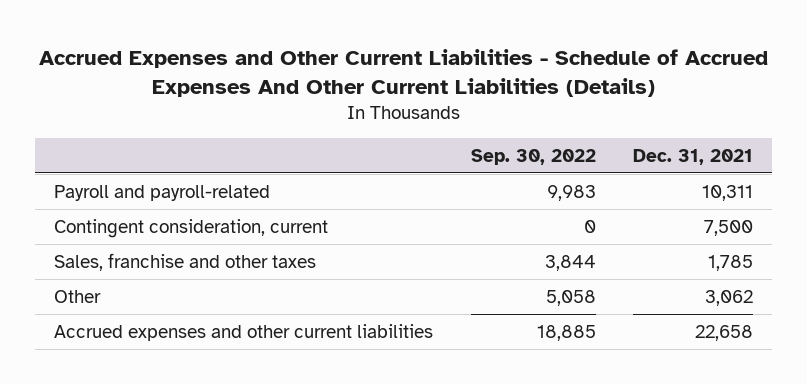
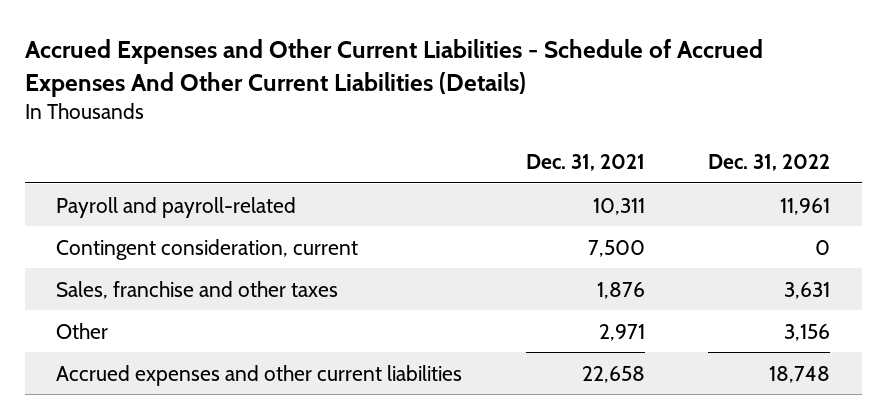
- | Sep. 30, 2022 | Dec. 31, 2021
+ | Dec. 31, 2021 | Dec. 31, 2022
- Sales, franchise and other taxes | 3,844 | 1,785
- Other | 5,058 | 3,062
+ Sales, franchise and other taxes | 1,876 | 3,631
+ Other | 2,971 | 3,156

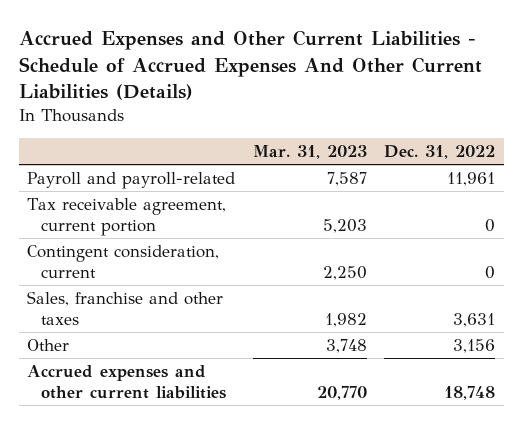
- | Dec. 31, 2021 | Dec. 31, 2022
+ | Mar. 31, 2023 | Dec. 31, 2022
+ Tax receivable agreement, current portion | 5,203 | 0

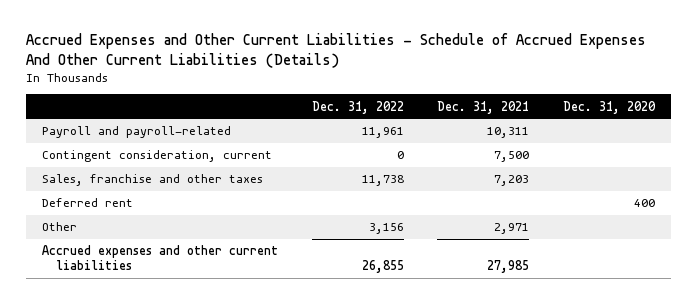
- | Mar. 31, 2023 | Dec. 31, 2022
+ | Dec. 31, 2022 | Dec. 31, 2021 | Dec. 31, 2020
- Tax receivable agreement, current portion | 5,203 | 0
- Sales, franchise and other taxes | 1,982 | 3,631
+ Sales, franchise and other taxes | 11,738 | 7,203 |
+ Deferred rent | | | 400
- Accrued expenses and other current liabilities | 20,770 | 18,748
+ Accrued expenses and other current liabilities | 26,855 | 27,985 |

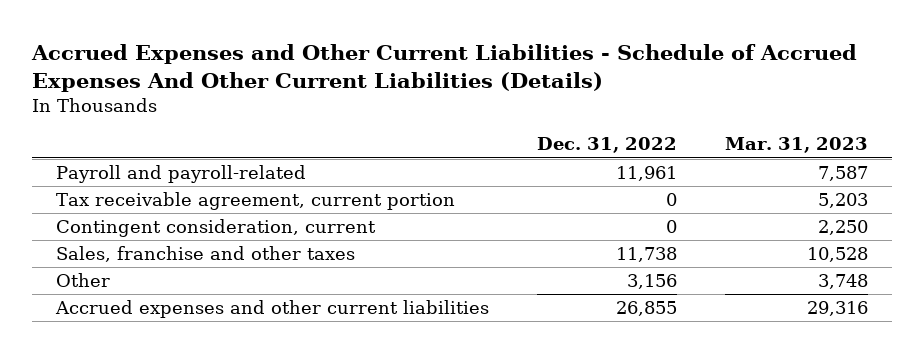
- | Dec. 31, 2022 | Dec. 31, 2021 | Dec. 31, 2020
+ | Dec. 31, 2022 | Mar. 31, 2023
+ Tax receivable agreement, current portion | 0 | 5,203
- Deferred rent | | | 400

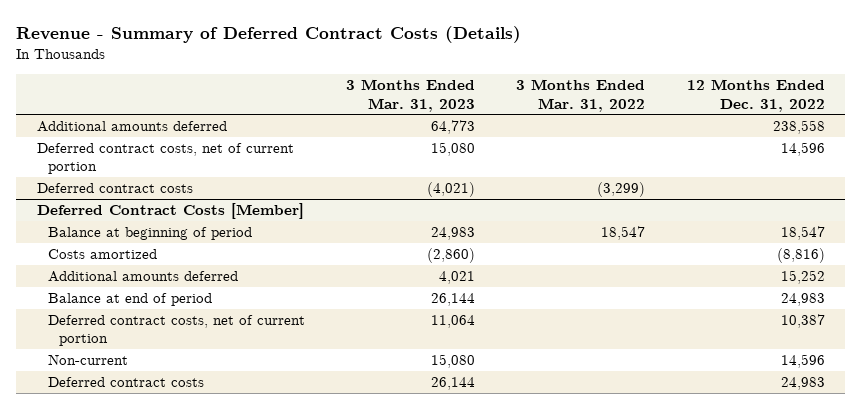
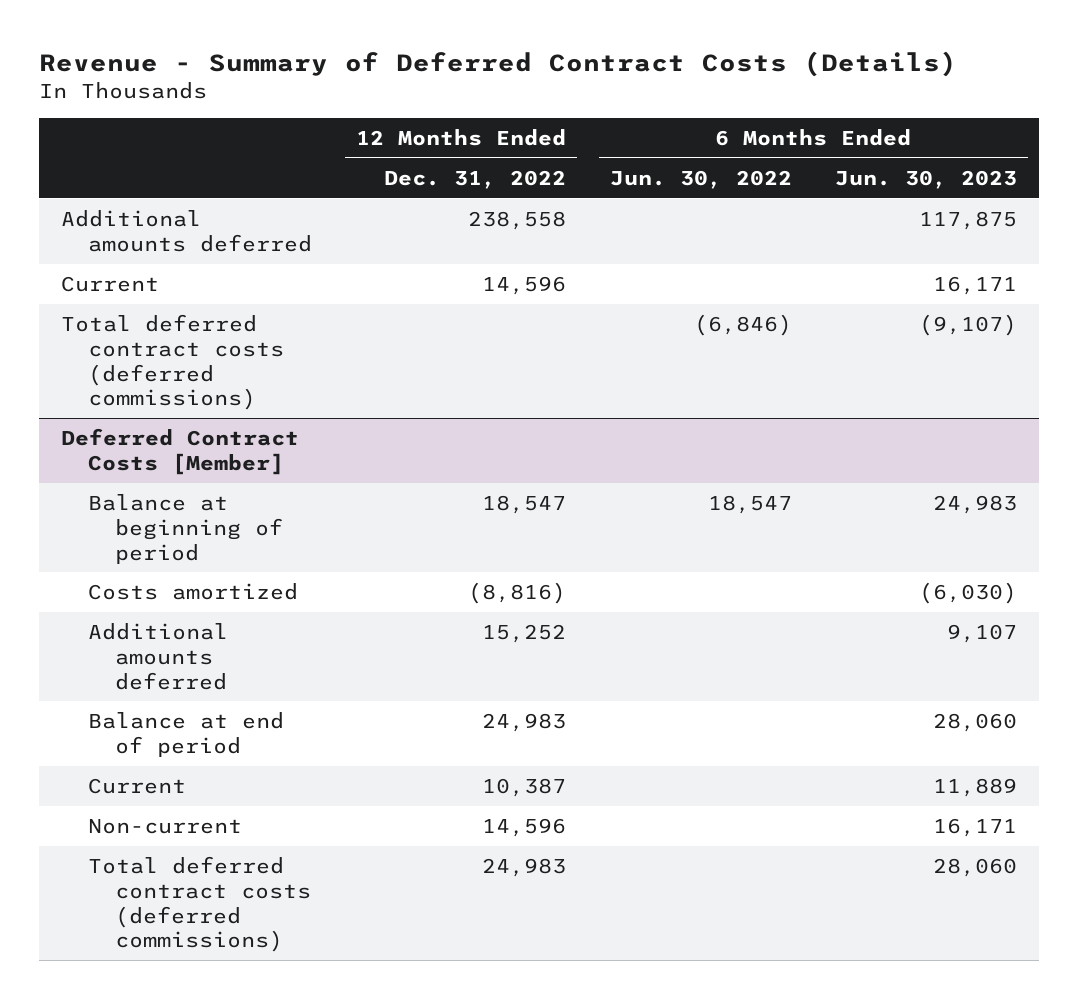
- | 3 Months Ended Mar. 31, 2023 | 3 Months Ended Mar. 31, 2022 | 12 Months Ended Dec. 31, 2022
+ | 12 Months Ended Dec. 31, 2022 | 6 Months Ended Jun. 30, 2022 | 6 Months Ended Jun. 30, 2023
- Deferred contract costs, net of current portion | 15,080 | | 14,596
- Deferred contract costs | (4,021) | (3,299) |
+ Current | 14,596 | | 16,171
+ Total deferred contract costs (deferred commissions) | | (6,846) | (9,107)
@ Deferred Contract Costs [Member]
- Deferred contract costs, net of current portion | 11,064 | | 10,387
+ Current | 10,387 | | 11,889
- Deferred contract costs | 26,144 | | 24,983
+ Total deferred contract costs (deferred commissions) | 24,983 | | 28,060

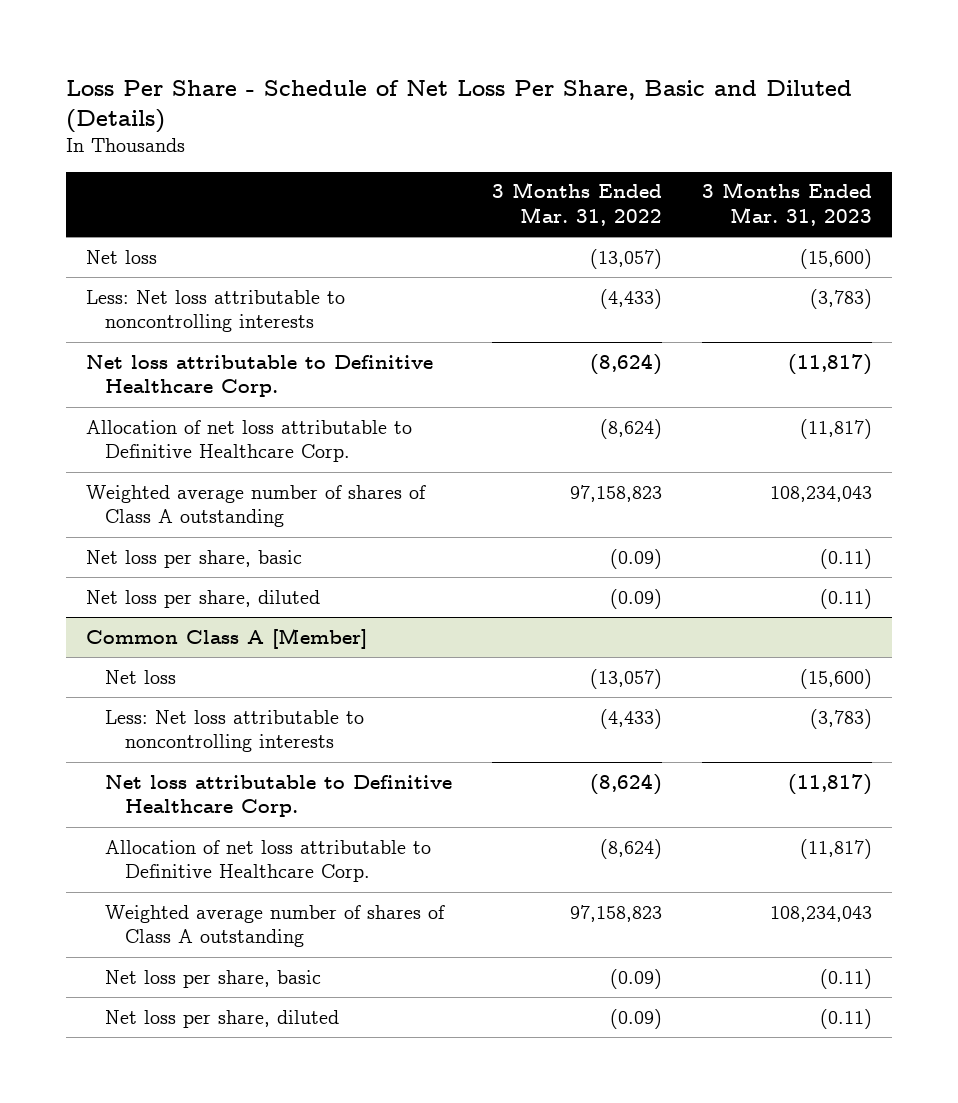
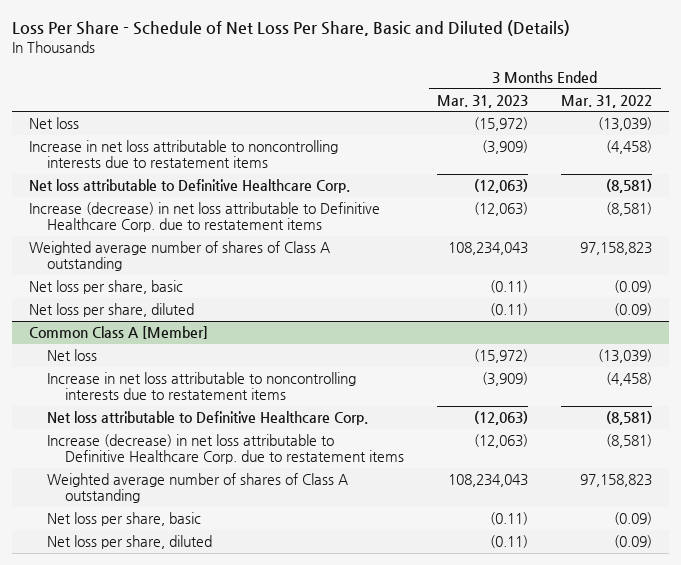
- | 3 Months Ended Mar. 31, 2022 | 3 Months Ended Mar. 31, 2023
+ | 3 Months Ended Mar. 31, 2023 | 3 Months Ended Mar. 31, 2022
- Net loss | (13,057) | (15,600)
- Less: Net loss attributable to noncontrolling interests | (4,433) | (3,783)
- Net loss attributable to Definitive Healthcare Corp. | (8,624) | (11,817)
- Allocation of net loss attributable to Definitive Healthcare Corp. | (8,624) | (11,817)
+ Net loss | (15,972) | (13,039)
+ Increase in net loss attributable to noncontrolling interests due to restatement items | (3,909) | (4,458)
+ Net loss attributable to Definitive Healthcare Corp. | (12,063) | (8,581)
+ Increase (decrease) in net loss attributable to Definitive Healthcare Corp. due to restatement items | (12,063) | (8,581)
@ Common Class A [Member]
- Net loss | (13,057) | (15,600)
- Less: Net loss attributable to noncontrolling interests | (4,433) | (3,783)
- Net loss attributable to Definitive Healthcare Corp. | (8,624) | (11,817)
- Allocation of net loss attributable to Definitive Healthcare Corp. | (8,624) | (11,817)
+ Net loss | (15,972) | (13,039)
+ Increase in net loss attributable to noncontrolling interests due to restatement items | (3,909) | (4,458)
+ Net loss attributable to Definitive Healthcare Corp. | (12,063) | (8,581)
+ Increase (decrease) in net loss attributable to Definitive Healthcare Corp. due to restatement items | (12,063) | (8,581)

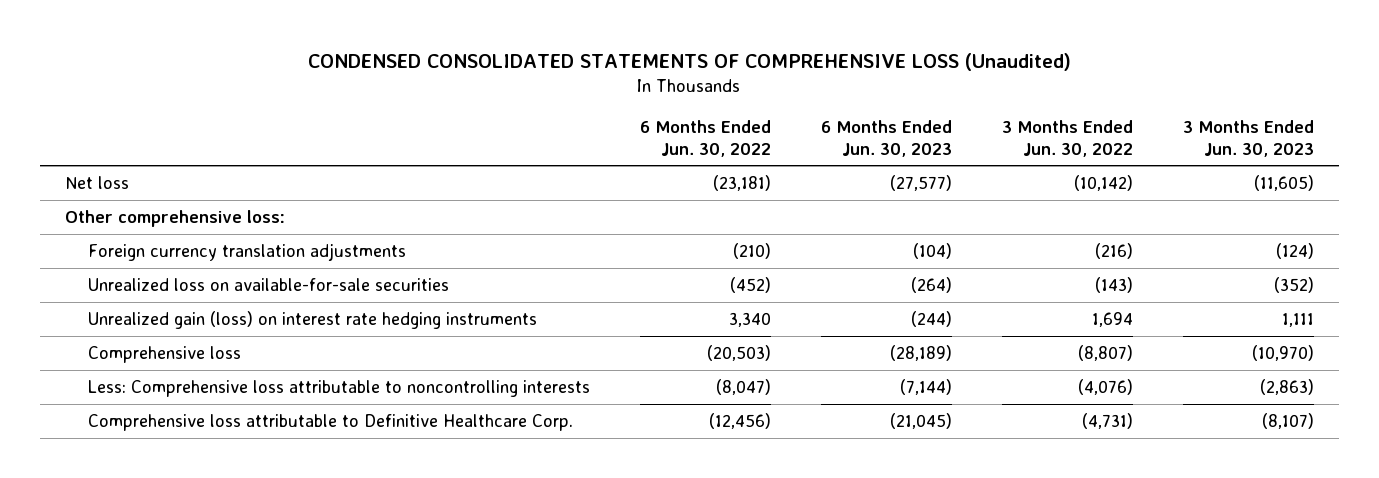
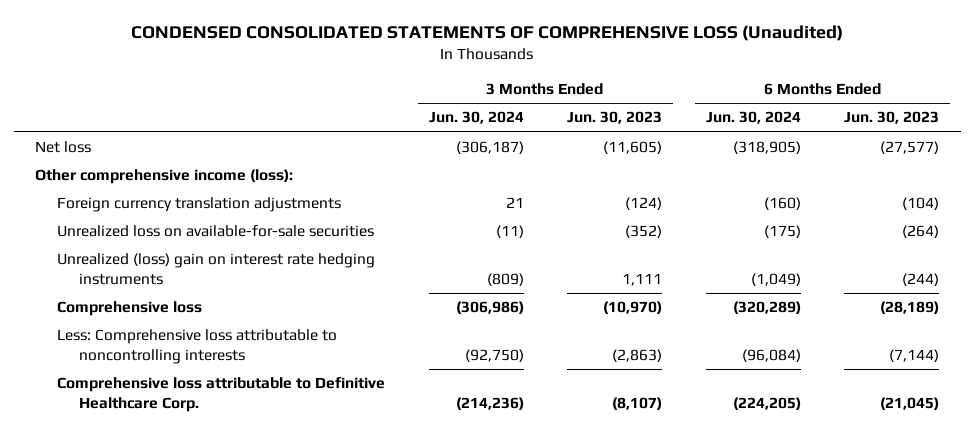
- | 6 Months Ended Jun. 30, 2022 | 6 Months Ended Jun. 30, 2023 | 3 Months Ended Jun. 30, 2022 | 3 Months Ended Jun. 30, 2023
+ | 3 Months Ended Jun. 30, 2024 | 3 Months Ended Jun. 30, 2023 | 6 Months Ended Jun. 30, 2024 | 6 Months Ended Jun. 30, 2023
- Other comprehensive loss:
+ Other comprehensive income (loss):
- Unrealized gain (loss) on interest rate hedging instruments | 3,340 | (244) | 1,694 | 1,111
+ Unrealized (loss) gain on interest rate hedging instruments | (809) | 1,111 | (1,049) | (244)

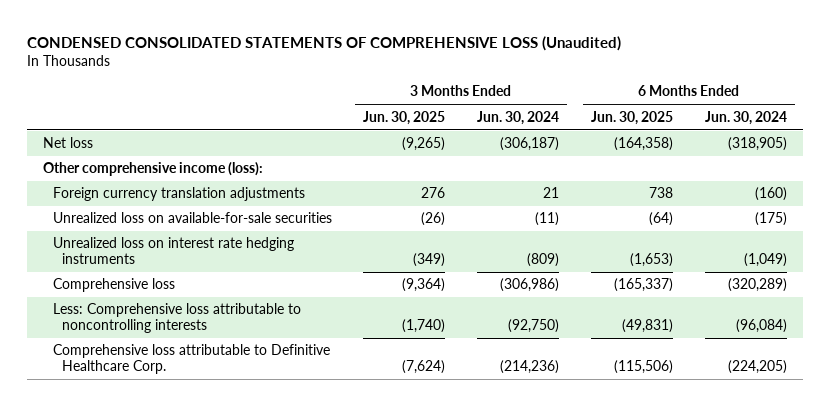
- | 3 Months Ended Jun. 30, 2024 | 3 Months Ended Jun. 30, 2023 | 6 Months Ended Jun. 30, 2024 | 6 Months Ended Jun. 30, 2023
+ | 3 Months Ended Jun. 30, 2025 | 3 Months Ended Jun. 30, 2024 | 6 Months Ended Jun. 30, 2025 | 6 Months Ended Jun. 30, 2024
- Unrealized (loss) gain on interest rate hedging instruments | (809) | 1,111 | (1,049) | (244)
+ Unrealized loss on interest rate hedging instruments | (349) | (809) | (1,653) | (1,049)

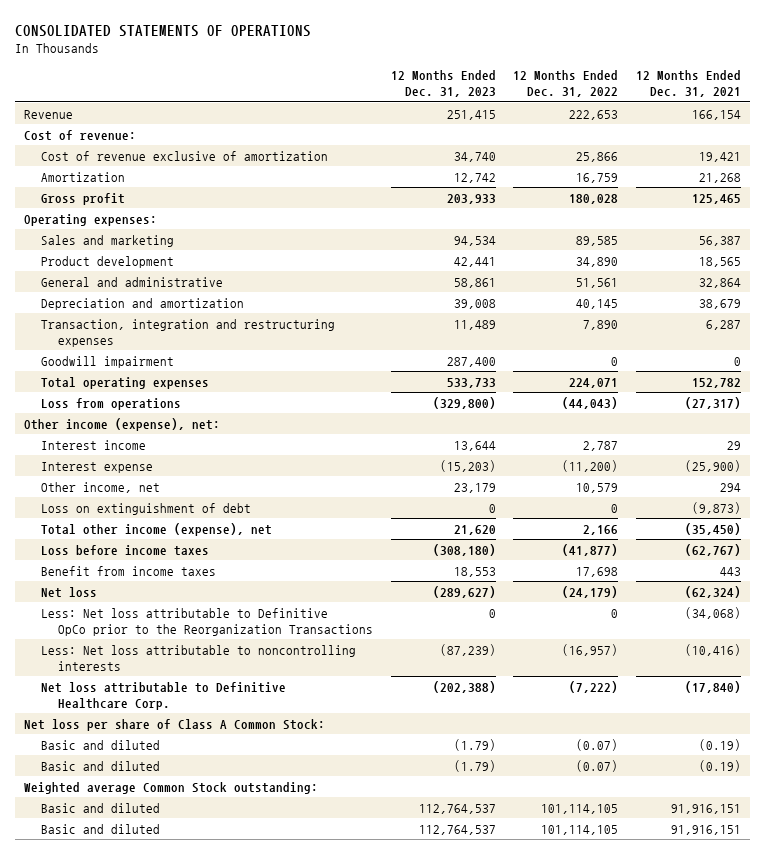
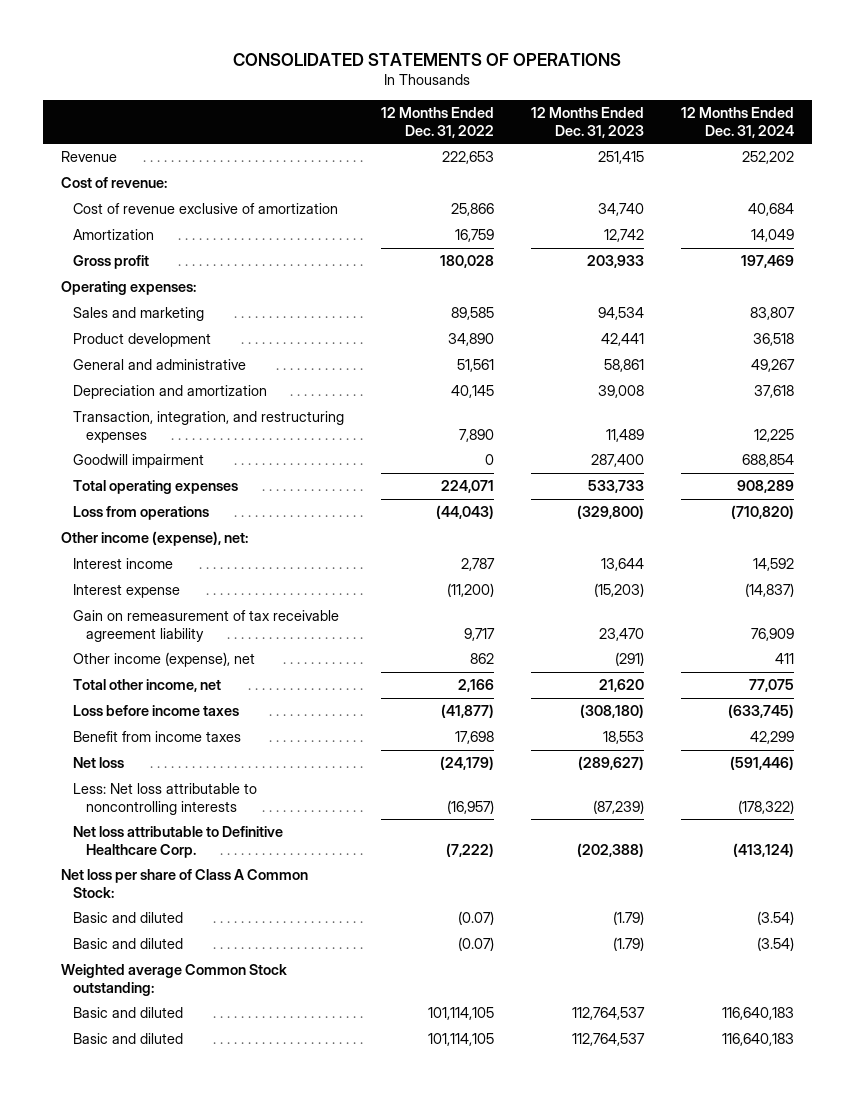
- | 12 Months Ended Dec. 31, 2023 | 12 Months Ended Dec. 31, 2022 | 12 Months Ended Dec. 31, 2021
+ | 12 Months Ended Dec. 31, 2022 | 12 Months Ended Dec. 31, 2023 | 12 Months Ended Dec. 31, 2024
- Transaction, integration and restructuring expenses | 11,489 | 7,890 | 6,287
+ Transaction, integration, and restructuring expenses | 7,890 | 11,489 | 12,225
- Other income, net | 23,179 | 10,579 | 294
- Loss on extinguishment of debt | 0 | 0 | (9,873)
- Total other income (expense), net | 21,620 | 2,166 | (35,450)
+ Gain on remeasurement of tax receivable agreement liability | 9,717 | 23,470 | 76,909
+ Other income (expense), net | 862 | (291) | 411
+ Total other income, net | 2,166 | 21,620 | 77,075
- Less: Net loss attributable to Definitive OpCo prior to the Reorganization Transactions | 0 | 0 | (34,068)

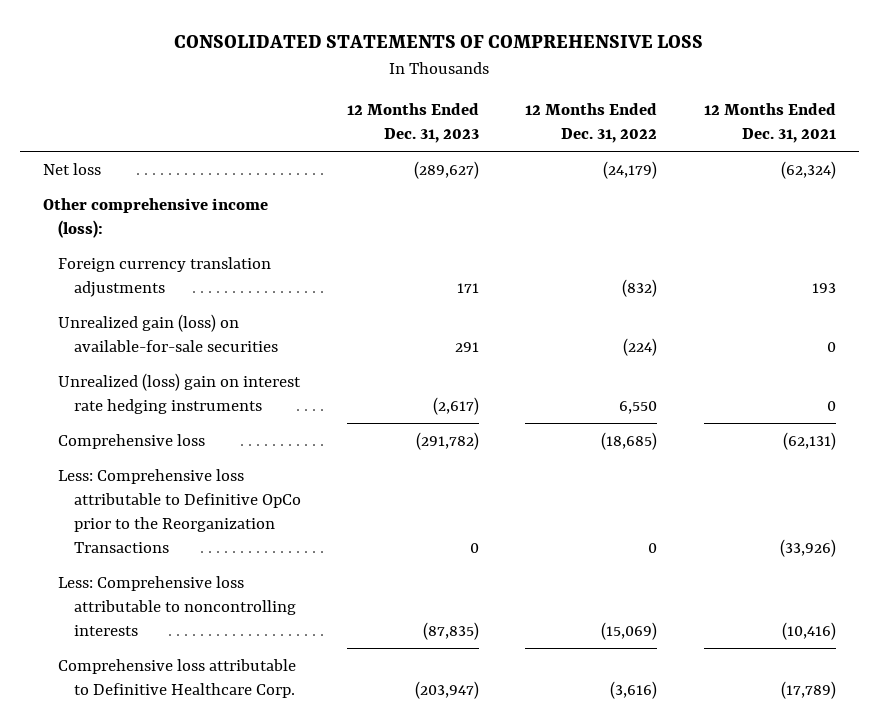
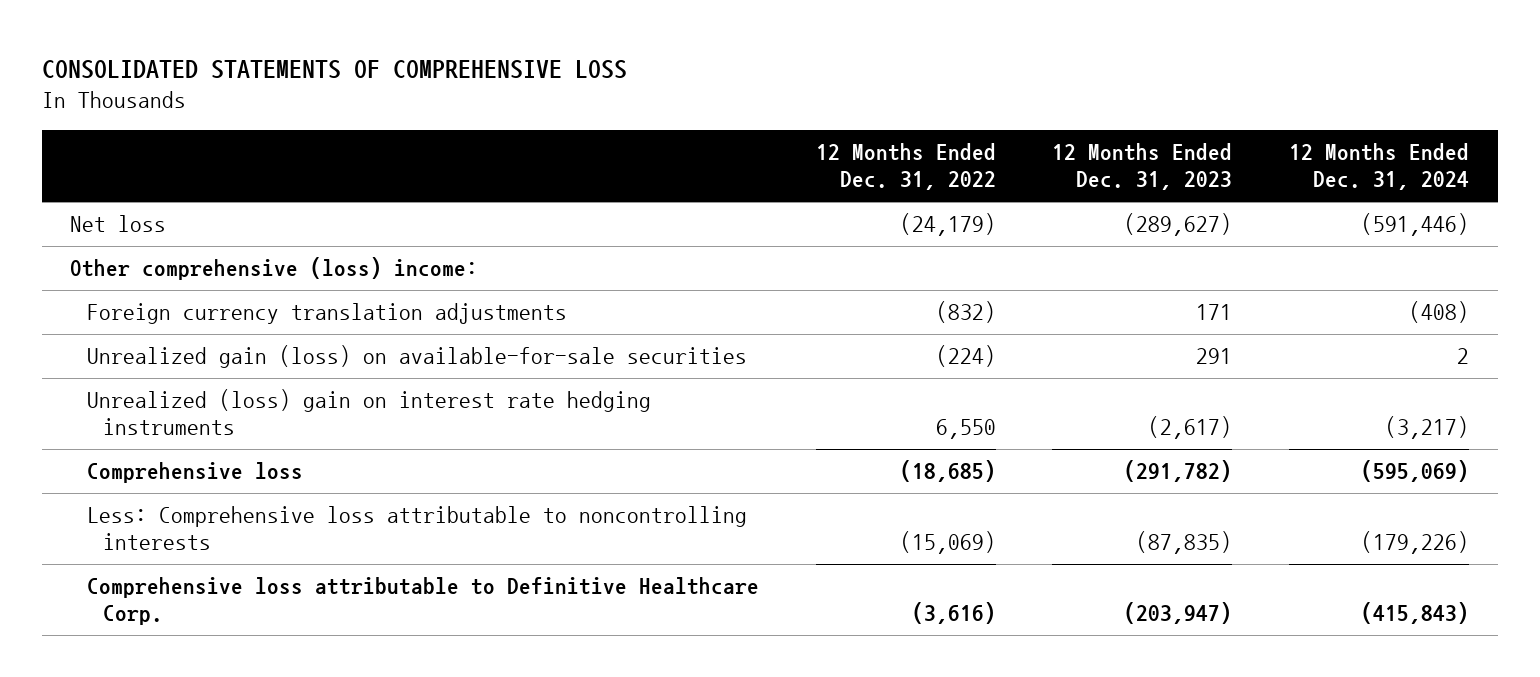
- | 12 Months Ended Dec. 31, 2023 | 12 Months Ended Dec. 31, 2022 | 12 Months Ended Dec. 31, 2021
+ | 12 Months Ended Dec. 31, 2022 | 12 Months Ended Dec. 31, 2023 | 12 Months Ended Dec. 31, 2024
- Other comprehensive income (loss):
+ Other comprehensive (loss) income:
- Less: Comprehensive loss attributable to Definitive OpCo prior to the Reorganization Transactions | 0 | 0 | (33,926)

